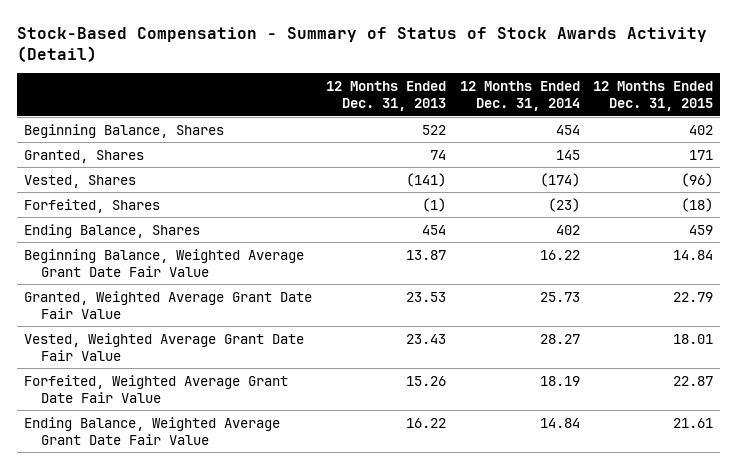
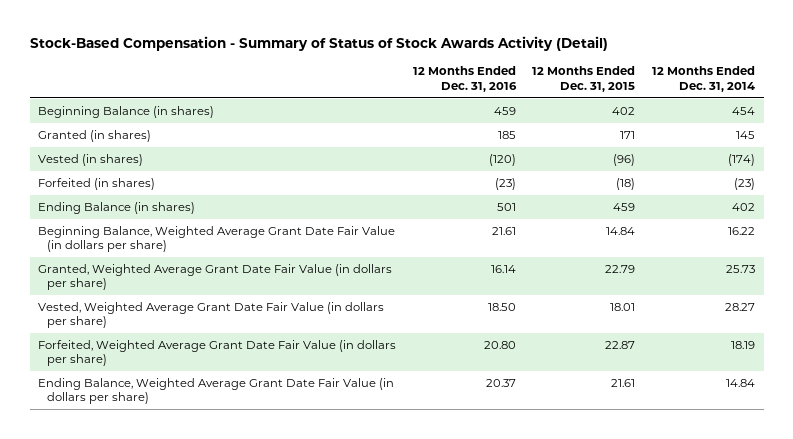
- | 12 Months Ended Dec. 31, 2013 | 12 Months Ended Dec. 31, 2014 | 12 Months Ended Dec. 31, 2015
+ | 12 Months Ended Dec. 31, 2016 | 12 Months Ended Dec. 31, 2015 | 12 Months Ended Dec. 31, 2014
- Beginning Balance, Shares | 522 | 454 | 402
- Granted, Shares | 74 | 145 | 171
- Vested, Shares | (141) | (174) | (96)
- Forfeited, Shares | (1) | (23) | (18)
- Ending Balance, Shares | 454 | 402 | 459
- Beginning Balance, Weighted Average Grant Date Fair Value | 13.87 | 16.22 | 14.84
- Granted, Weighted Average Grant Date Fair Value | 23.53 | 25.73 | 22.79
- Vested, Weighted Average Grant Date Fair Value | 23.43 | 28.27 | 18.01
- Forfeited, Weighted Average Grant Date Fair Value | 15.26 | 18.19 | 22.87
- Ending Balance, Weighted Average Grant Date Fair Value | 16.22 | 14.84 | 21.61
+ Beginning Balance (in shares) | 459 | 402 | 454
+ Granted (in shares) | 185 | 171 | 145
+ Vested (in shares) | (120) | (96) | (174)
+ Forfeited (in shares) | (23) | (18) | (23)
+ Ending Balance (in shares) | 501 | 459 | 402
+ Beginning Balance, Weighted Average Grant Date Fair Value (in dollars per share) | 21.61 | 14.84 | 16.22
+ Granted, Weighted Average Grant Date Fair Value (in dollars per share) | 16.14 | 22.79 | 25.73
+ Vested, Weighted Average Grant Date Fair Value (in dollars per share) | 18.50 | 18.01 | 28.27
+ Forfeited, Weighted Average Grant Date Fair Value (in dollars per share) | 20.80 | 22.87 | 18.19
+ Ending Balance, Weighted Average Grant Date Fair Value (in dollars per share) | 20.37 | 21.61 | 14.84

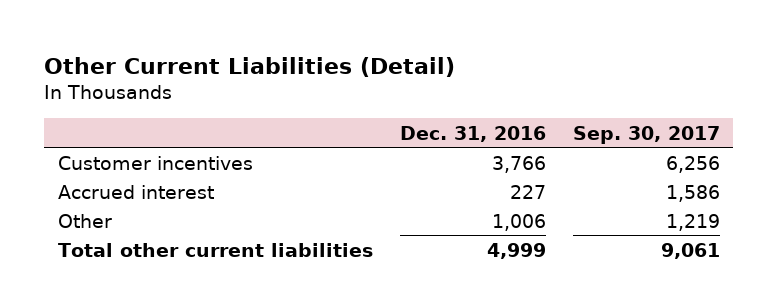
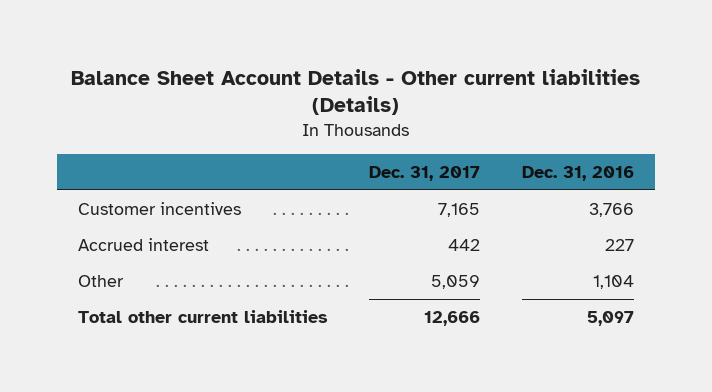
- Other Current Liabilities (Detail)
+ Balance Sheet Account Details - Other current liabilities (Details)
- | Dec. 31, 2016 | Sep. 30, 2017
+ | Dec. 31, 2017 | Dec. 31, 2016
- Other | 1,006 | 1,219
- Total other current liabilities | 4,999 | 9,061
+ Other | 5,059 | 1,104
+ Total other current liabilities | 12,666 | 5,097

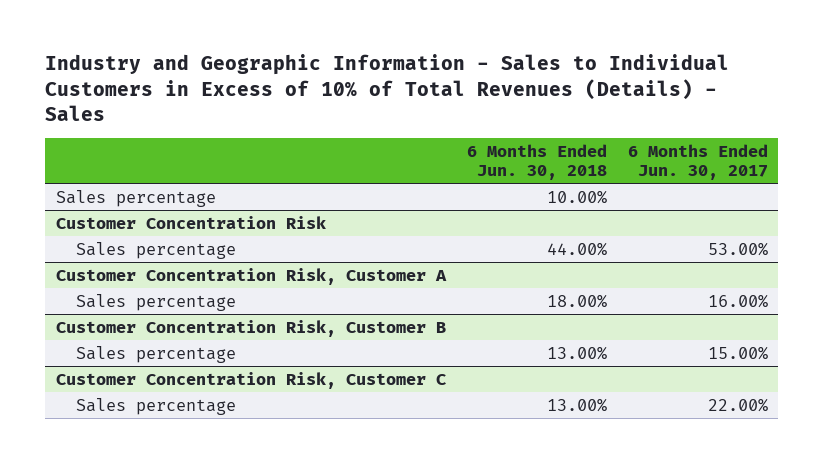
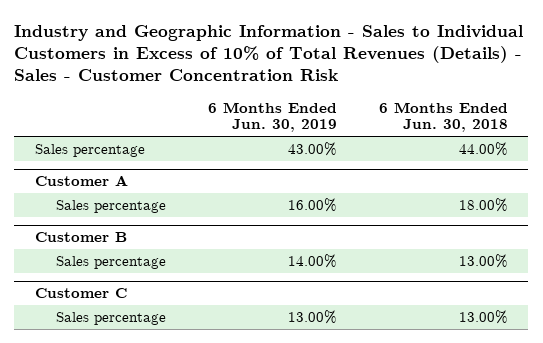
- Industry and Geographic Information - Sales to Individual Customers in Excess of 10% of Total Revenues (Details) - Sales
+ Industry and Geographic Information - Sales to Individual Customers in Excess of 10% of Total Revenues (Details) - Sales - Customer Concentration Risk
- | 6 Months Ended Jun. 30, 2018 | 6 Months Ended Jun. 30, 2017
+ | 6 Months Ended Jun. 30, 2019 | 6 Months Ended Jun. 30, 2018
- Sales percentage | 10.00% |
- Customer Concentration Risk
- Customer Concentration Risk, Customer A
+ Customer A
- Customer Concentration Risk, Customer B
+ Customer B
- Customer Concentration Risk, Customer C
+ Customer C

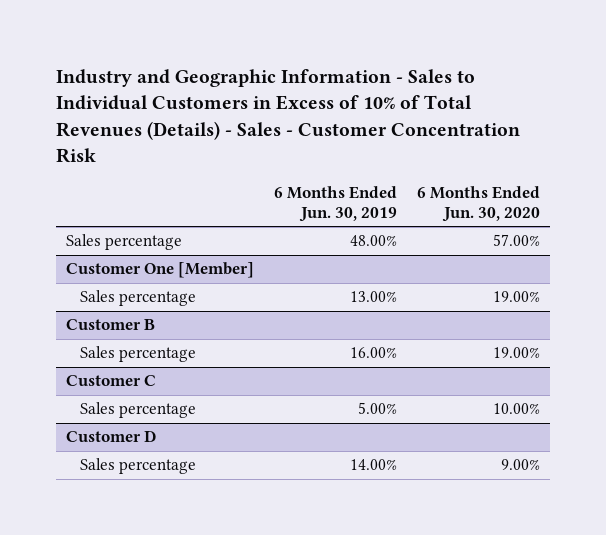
- | 6 Months Ended Jun. 30, 2019 | 6 Months Ended Jun. 30, 2018
+ | 6 Months Ended Jun. 30, 2019 | 6 Months Ended Jun. 30, 2020
- Sales percentage | 43.00% | 44.00%
- Customer A
- Sales percentage | 16.00% | 18.00%
+ Sales percentage | 48.00% | 57.00%
+ Customer One [Member]
+ Sales percentage | 13.00% | 19.00%
@ Customer B
- Sales percentage | 14.00% | 13.00%
+ Sales percentage | 16.00% | 19.00%
@ Customer C
- Sales percentage | 13.00% | 13.00%
+ Sales percentage | 5.00% | 10.00%
+ Customer D
+ Sales percentage | 14.00% | 9.00%

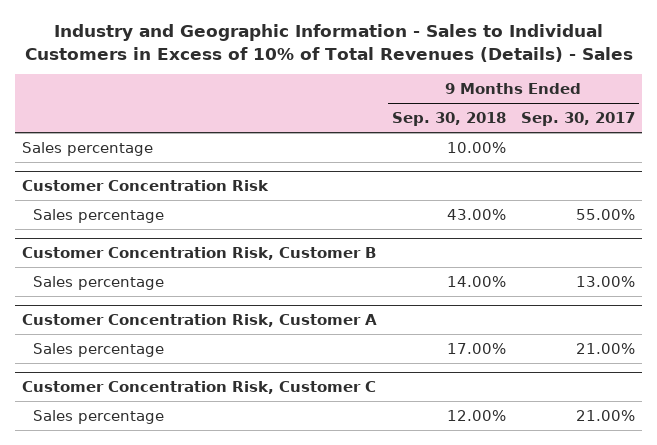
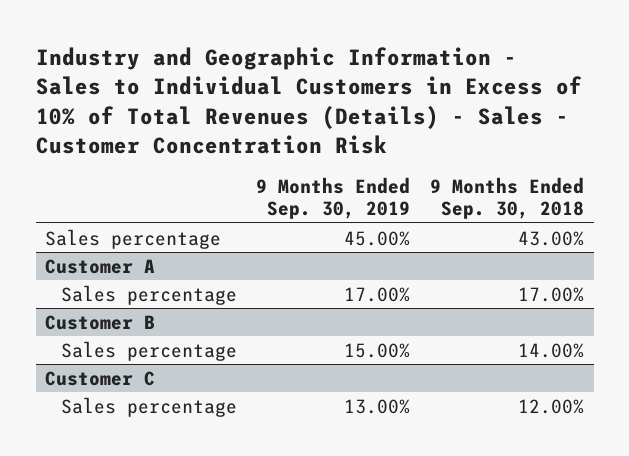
- Industry and Geographic Information - Sales to Individual Customers in Excess of 10% of Total Revenues (Details) - Sales
+ Industry and Geographic Information - Sales to Individual Customers in Excess of 10% of Total Revenues (Details) - Sales - Customer Concentration Risk
- | 9 Months Ended Sep. 30, 2018 | 9 Months Ended Sep. 30, 2017
+ | 9 Months Ended Sep. 30, 2019 | 9 Months Ended Sep. 30, 2018
- Sales percentage | 10.00% |
- Customer Concentration Risk
- Customer Concentration Risk, Customer B
- Sales percentage | 14.00% | 13.00%
- Customer Concentration Risk, Customer A
+ Customer A
- Customer Concentration Risk, Customer C
+ Customer B
+ Sales percentage | 15.00% | 14.00%
+ Customer C

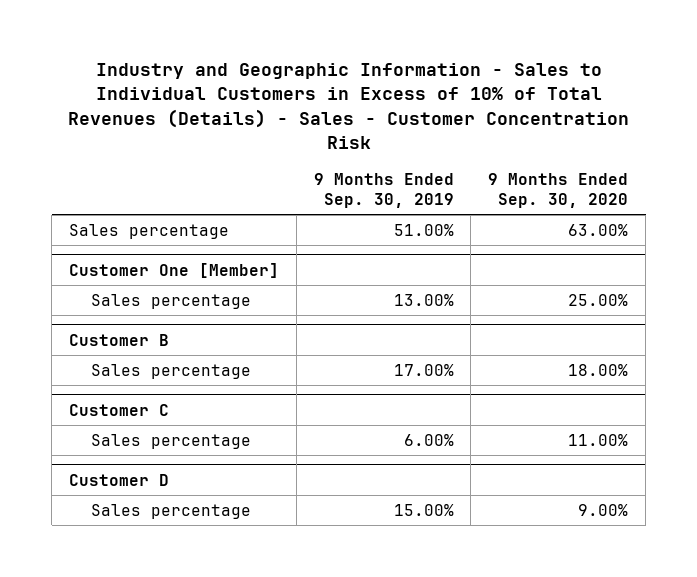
- | 9 Months Ended Sep. 30, 2019 | 9 Months Ended Sep. 30, 2018
+ | 9 Months Ended Sep. 30, 2019 | 9 Months Ended Sep. 30, 2020
- Sales percentage | 45.00% | 43.00%
- Customer A
- Sales percentage | 17.00% | 17.00%
+ Sales percentage | 51.00% | 63.00%
+ Customer One [Member]
+ Sales percentage | 13.00% | 25.00%
@ Customer B
- Sales percentage | 15.00% | 14.00%
+ Sales percentage | 17.00% | 18.00%
@ Customer C
- Sales percentage | 13.00% | 12.00%
+ Sales percentage | 6.00% | 11.00%
+ Customer D
+ Sales percentage | 15.00% | 9.00%

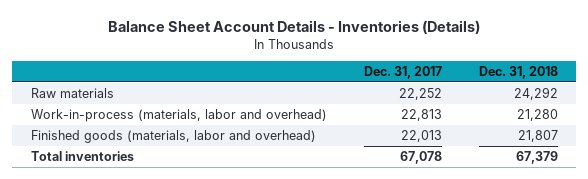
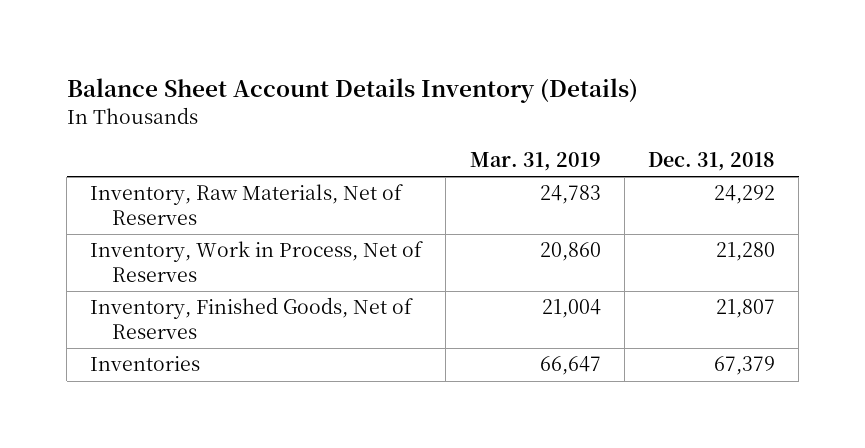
- Balance Sheet Account Details - Inventories (Details)
+ Balance Sheet Account Details Inventory (Details)
- | Dec. 31, 2017 | Dec. 31, 2018
+ | Mar. 31, 2019 | Dec. 31, 2018
- Raw materials | 22,252 | 24,292
- Work-in-process (materials, labor and overhead) | 22,813 | 21,280
- Finished goods (materials, labor and overhead) | 22,013 | 21,807
- Total inventories | 67,078 | 67,379
+ Inventory, Raw Materials, Net of Reserves | 24,783 | 24,292
+ Inventory, Work in Process, Net of Reserves | 20,860 | 21,280
+ Inventory, Finished Goods, Net of Reserves | 21,004 | 21,807
+ Inventories | 66,647 | 67,379

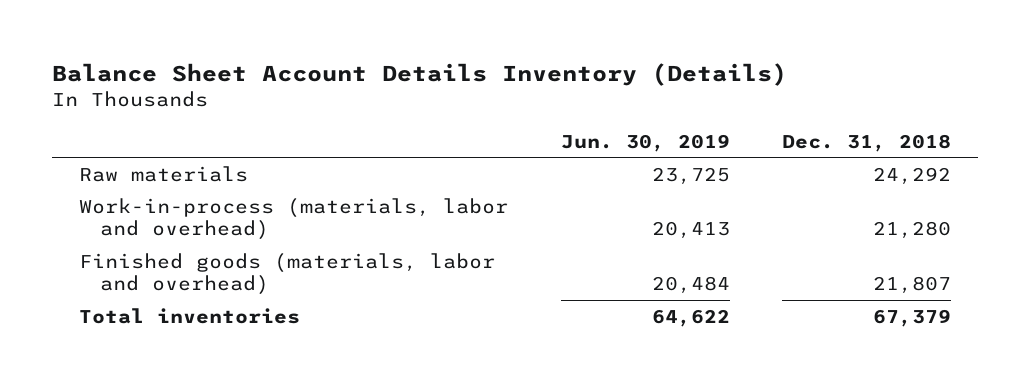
- | Mar. 31, 2019 | Dec. 31, 2018
+ | Jun. 30, 2019 | Dec. 31, 2018
- Inventory, Raw Materials, Net of Reserves | 24,783 | 24,292
- Inventory, Work in Process, Net of Reserves | 20,860 | 21,280
- Inventory, Finished Goods, Net of Reserves | 21,004 | 21,807
- Inventories | 66,647 | 67,379
+ Raw materials | 23,725 | 24,292
+ Work-in-process (materials, labor and overhead) | 20,413 | 21,280
+ Finished goods (materials, labor and overhead) | 20,484 | 21,807
+ Total inventories | 64,622 | 67,379

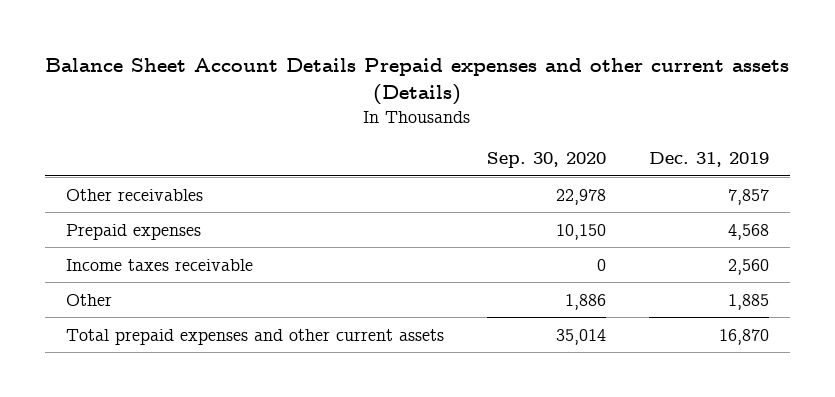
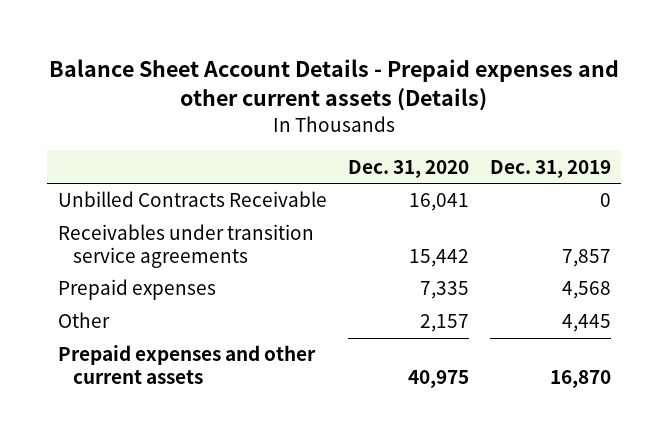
- Balance Sheet Account Details Prepaid expenses and other current assets (Details)
+ Balance Sheet Account Details - Prepaid expenses and other current assets (Details)
- | Sep. 30, 2020 | Dec. 31, 2019
+ | Dec. 31, 2020 | Dec. 31, 2019
- Other receivables | 22,978 | 7,857
+ Unbilled Contracts Receivable | 16,041 | 0
+ Receivables under transition service agreements | 15,442 | 7,857
- Income taxes receivable | 0 | 2,560
- Other | 1,886 | 1,885
- Total prepaid expenses and other current assets | 35,014 | 16,870
+ Other | 2,157 | 4,445
+ Prepaid expenses and other current assets | 40,975 | 16,870

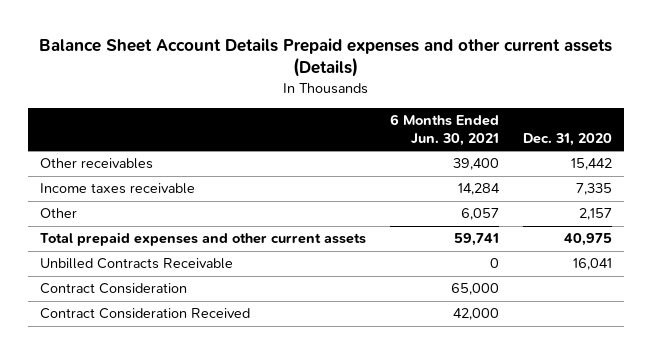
- Balance Sheet Account Details - Prepaid expenses and other current assets (Details)
+ Balance Sheet Account Details Prepaid expenses and other current assets (Details)
- | Dec. 31, 2020 | Dec. 31, 2019
+ | 6 Months Ended Jun. 30, 2021 | Dec. 31, 2020
- Receivables under transition service agreements | 15,442 | 7,857
- Prepaid expenses | 7,335 | 4,568
+ Other receivables | 39,400 | 15,442
+ Income taxes receivable | 14,284 | 7,335
- Prepaid expenses and other current assets | 40,975 | 16,870
+ Total prepaid expenses and other current assets | 59,741 | 40,975
moved down: Unbilled Contracts Receivable | 0 | 16,041
+ Contract Consideration | 65,000 |
+ Contract Consideration Received | 42,000 |

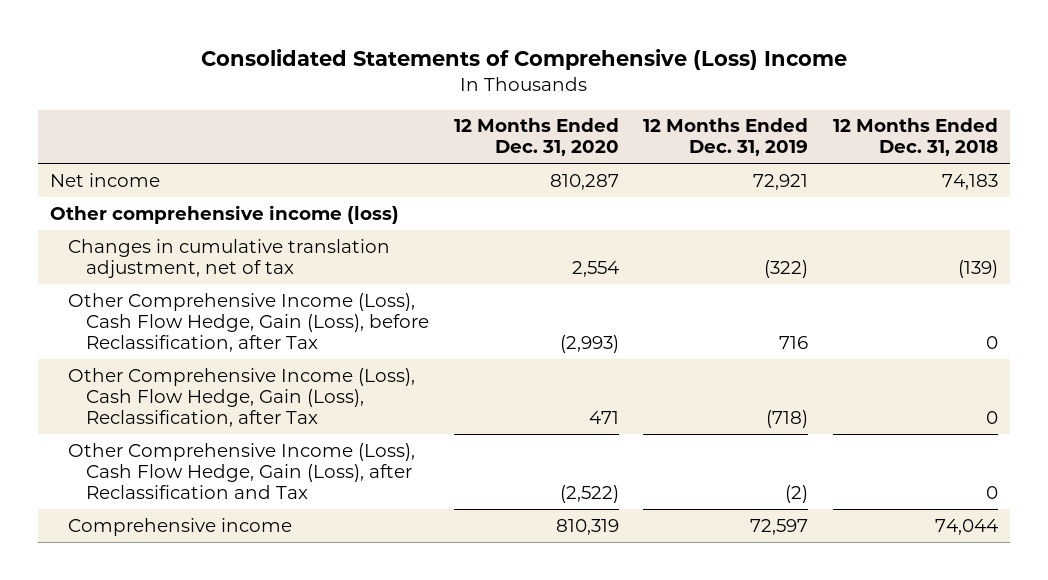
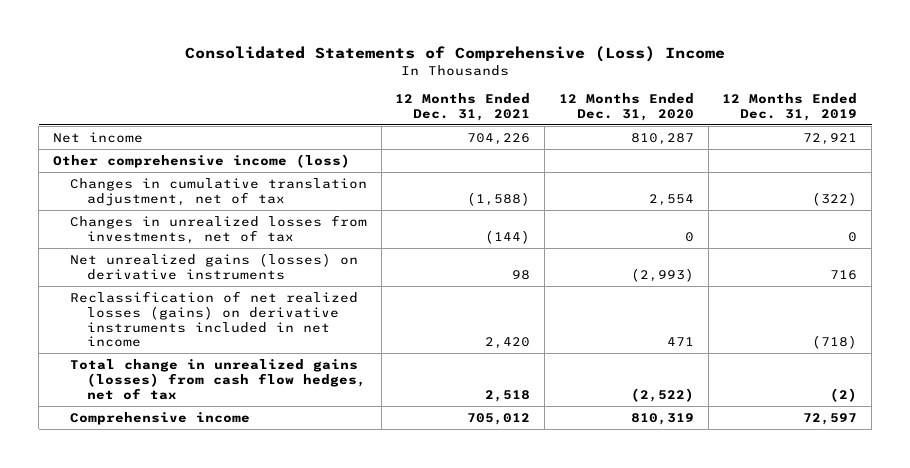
- | 12 Months Ended Dec. 31, 2020 | 12 Months Ended Dec. 31, 2019 | 12 Months Ended Dec. 31, 2018
+ | 12 Months Ended Dec. 31, 2021 | 12 Months Ended Dec. 31, 2020 | 12 Months Ended Dec. 31, 2019
- Other Comprehensive Income (Loss), Cash Flow Hedge, Gain (Loss), before Reclassification, after Tax | (2,993) | 716 | 0
- Other Comprehensive Income (Loss), Cash Flow Hedge, Gain (Loss), Reclassification, after Tax | 471 | (718) | 0
- Other Comprehensive Income (Loss), Cash Flow Hedge, Gain (Loss), after Reclassification and Tax | (2,522) | (2) | 0
+ Changes in unrealized losses from investments, net of tax | (144) | 0 | 0
+ Net unrealized gains (losses) on derivative instruments | 98 | (2,993) | 716
+ Reclassification of net realized losses (gains) on derivative instruments included in net income | 2,420 | 471 | (718)
+ Total change in unrealized gains (losses) from cash flow hedges, net of tax | 2,518 | (2,522) | (2)

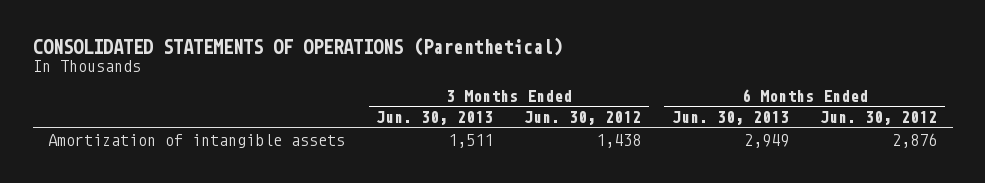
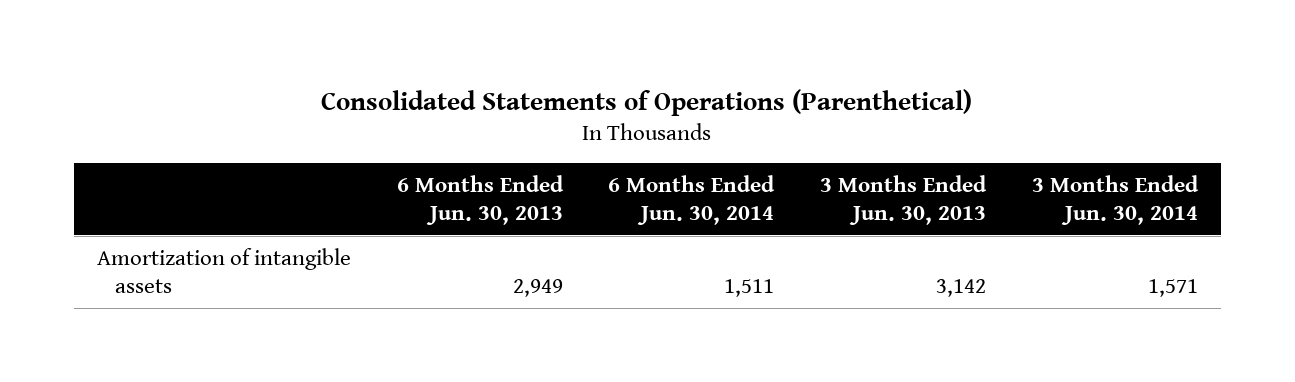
- CONSOLIDATED STATEMENTS OF OPERATIONS (Parenthetical)
+ Consolidated Statements of Operations (Parenthetical)
- | 3 Months Ended Jun. 30, 2013 | 3 Months Ended Jun. 30, 2012 | 6 Months Ended Jun. 30, 2013 | 6 Months Ended Jun. 30, 2012
+ | 6 Months Ended Jun. 30, 2013 | 6 Months Ended Jun. 30, 2014 | 3 Months Ended Jun. 30, 2013 | 3 Months Ended Jun. 30, 2014
- Amortization of intangible assets | 1,511 | 1,438 | 2,949 | 2,876
+ Amortization of intangible assets | 2,949 | 1,511 | 3,142 | 1,571

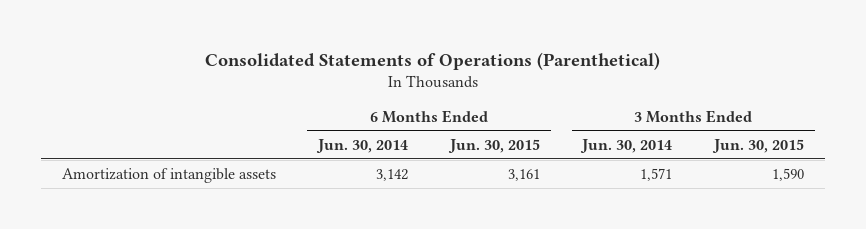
- | 6 Months Ended Jun. 30, 2013 | 6 Months Ended Jun. 30, 2014 | 3 Months Ended Jun. 30, 2013 | 3 Months Ended Jun. 30, 2014
+ | 6 Months Ended Jun. 30, 2014 | 6 Months Ended Jun. 30, 2015 | 3 Months Ended Jun. 30, 2014 | 3 Months Ended Jun. 30, 2015
- Amortization of intangible assets | 2,949 | 1,511 | 3,142 | 1,571
+ Amortization of intangible assets | 3,142 | 3,161 | 1,571 | 1,590

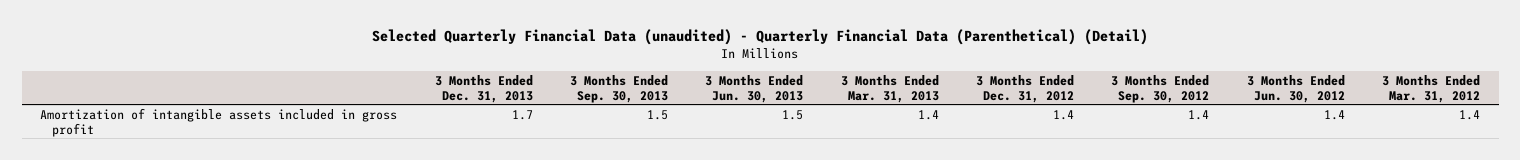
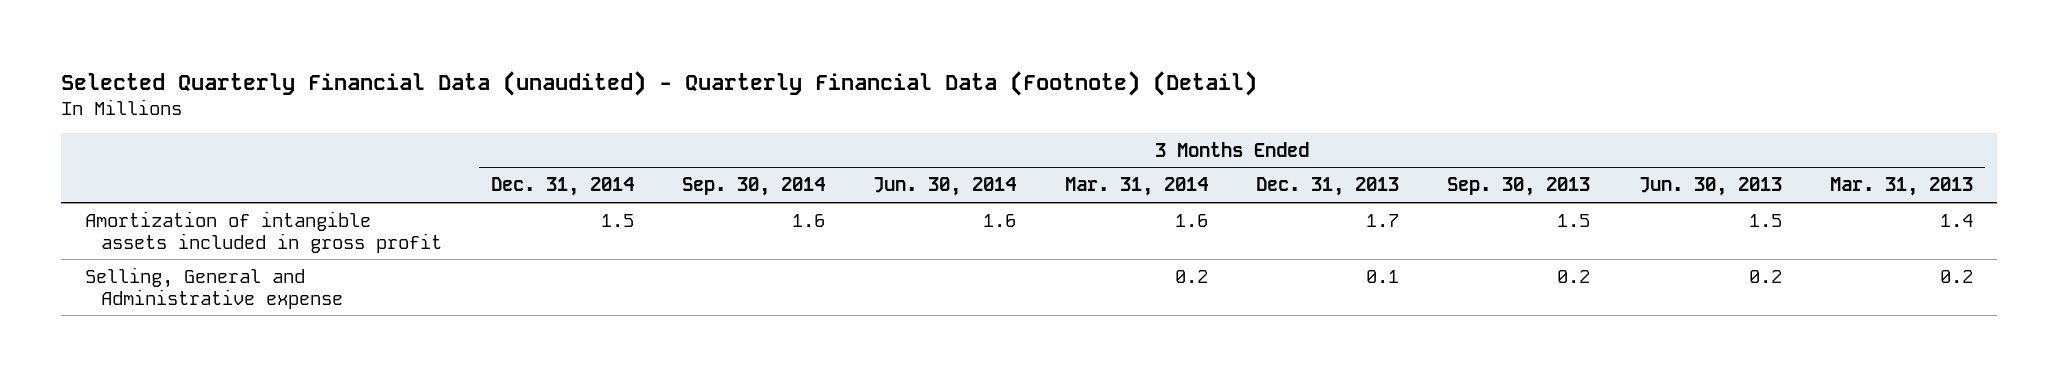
- Selected Quarterly Financial Data (unaudited) - Quarterly Financial Data (Parenthetical) (Detail)
+ Selected Quarterly Financial Data (unaudited) - Quarterly Financial Data (Footnote) (Detail)
- | 3 Months Ended Dec. 31, 2013 | 3 Months Ended Sep. 30, 2013 | 3 Months Ended Jun. 30, 2013 | 3 Months Ended Mar. 31, 2013 | 3 Months Ended Dec. 31, 2012 | 3 Months Ended Sep. 30, 2012 | 3 Months Ended Jun. 30, 2012 | 3 Months Ended Mar. 31, 2012
+ | 3 Months Ended Dec. 31, 2014 | 3 Months Ended Sep. 30, 2014 | 3 Months Ended Jun. 30, 2014 | 3 Months Ended Mar. 31, 2014 | 3 Months Ended Dec. 31, 2013 | 3 Months Ended Sep. 30, 2013 | 3 Months Ended Jun. 30, 2013 | 3 Months Ended Mar. 31, 2013
+ Selling, General and Administrative expense | | | | 0.2 | 0.1 | 0.2 | 0.2 | 0.2

